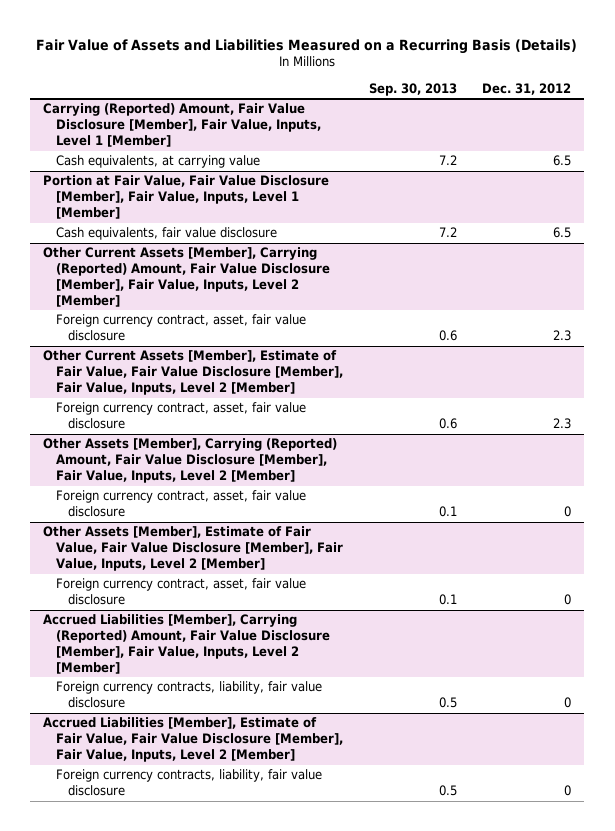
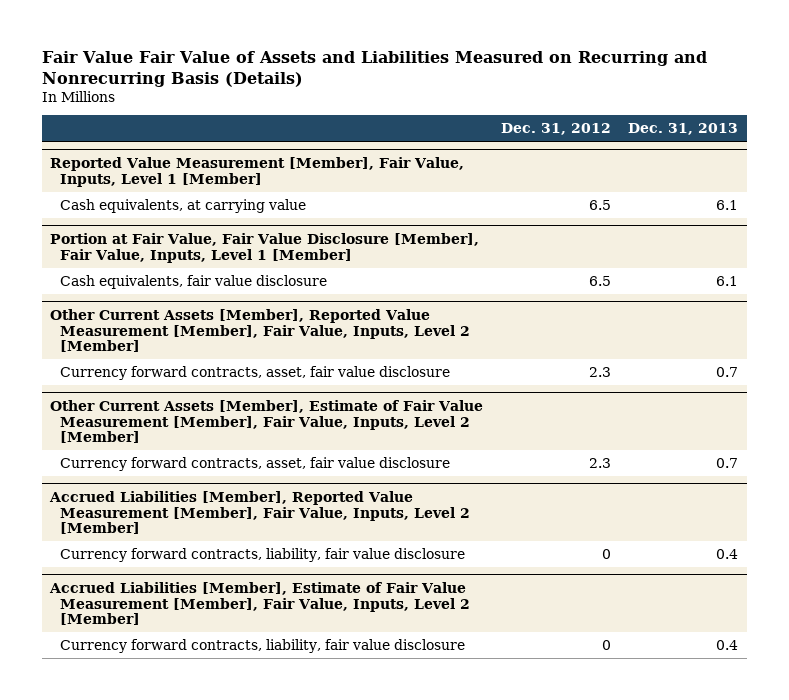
- Fair Value of Assets and Liabilities Measured on a Recurring Basis (Details)
+ Fair Value Fair Value of Assets and Liabilities Measured on Recurring and Nonrecurring Basis (Details)
- | Sep. 30, 2013 | Dec. 31, 2012
+ | Dec. 31, 2012 | Dec. 31, 2013
- Carrying (Reported) Amount, Fair Value Disclosure [Member], Fair Value, Inputs, Level 1 [Member]
+ Reported Value Measurement [Member], Fair Value, Inputs, Level 1 [Member]
- Other Current Assets [Member], Carrying (Reported) Amount, Fair Value Disclosure [Member], Fair Value, Inputs, Level 2 [Member]
- Foreign currency contract, asset, fair value disclosure | 0.6 | 2.3
- Other Current Assets [Member], Estimate of Fair Value, Fair Value Disclosure [Member], Fair Value, Inputs, Level 2 [Member]
- Foreign currency contract, asset, fair value disclosure | 0.6 | 2.3
- Other Assets [Member], Carrying (Reported) Amount, Fair Value Disclosure [Member], Fair Value, Inputs, Level 2 [Member]
- Foreign currency contract, asset, fair value disclosure | 0.1 | 0
- Other Assets [Member], Estimate of Fair Value, Fair Value Disclosure [Member], Fair Value, Inputs, Level 2 [Member]
- Foreign currency contract, asset, fair value disclosure | 0.1 | 0
- Accrued Liabilities [Member], Carrying (Reported) Amount, Fair Value Disclosure [Member], Fair Value, Inputs, Level 2 [Member]
- Foreign currency contracts, liability, fair value disclosure | 0.5 | 0
- Accrued Liabilities [Member], Estimate of Fair Value, Fair Value Disclosure [Member], Fair Value, Inputs, Level 2 [Member]
- Foreign currency contracts, liability, fair value disclosure | 0.5 | 0
+ Other Current Assets [Member], Reported Value Measurement [Member], Fair Value, Inputs, Level 2 [Member]
+ Currency forward contracts, asset, fair value disclosure | 2.3 | 0.7
+ Other Current Assets [Member], Estimate of Fair Value Measurement [Member], Fair Value, Inputs, Level 2 [Member]
+ Currency forward contracts, asset, fair value disclosure | 2.3 | 0.7
+ Accrued Liabilities [Member], Reported Value Measurement [Member], Fair Value, Inputs, Level 2 [Member]
+ Currency forward contracts, liability, fair value disclosure | 0 | 0.4
+ Accrued Liabilities [Member], Estimate of Fair Value Measurement [Member], Fair Value, Inputs, Level 2 [Member]
+ Currency forward contracts, liability, fair value disclosure | 0 | 0.4

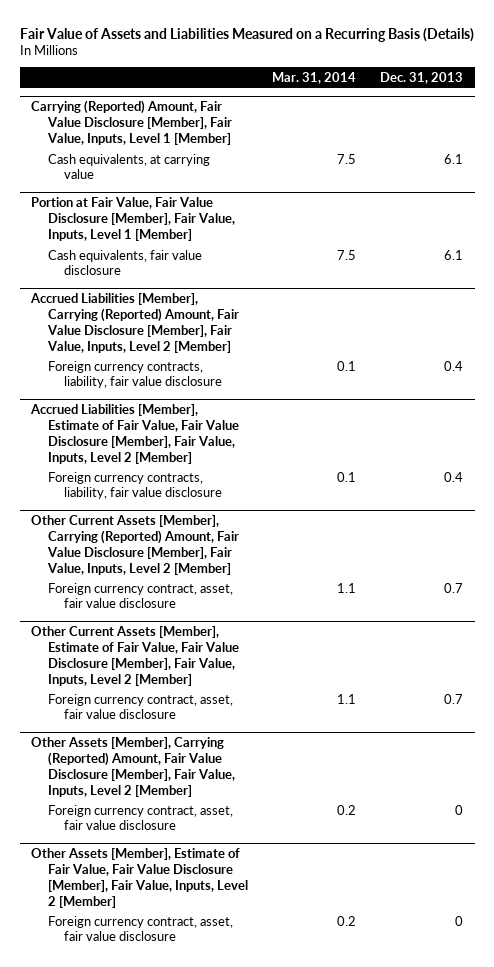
- Fair Value Fair Value of Assets and Liabilities Measured on Recurring and Nonrecurring Basis (Details)
+ Fair Value of Assets and Liabilities Measured on a Recurring Basis (Details)
- | Dec. 31, 2012 | Dec. 31, 2013
+ | Mar. 31, 2014 | Dec. 31, 2013
- Reported Value Measurement [Member], Fair Value, Inputs, Level 1 [Member]
+ Carrying (Reported) Amount, Fair Value Disclosure [Member], Fair Value, Inputs, Level 1 [Member]
- Other Current Assets [Member], Reported Value Measurement [Member], Fair Value, Inputs, Level 2 [Member]
- Currency forward contracts, asset, fair value disclosure | 2.3 | 0.7
- Other Current Assets [Member], Estimate of Fair Value Measurement [Member], Fair Value, Inputs, Level 2 [Member]
- Currency forward contracts, asset, fair value disclosure | 2.3 | 0.7
- Accrued Liabilities [Member], Reported Value Measurement [Member], Fair Value, Inputs, Level 2 [Member]
- Currency forward contracts, liability, fair value disclosure | 0 | 0.4
- Accrued Liabilities [Member], Estimate of Fair Value Measurement [Member], Fair Value, Inputs, Level 2 [Member]
- Currency forward contracts, liability, fair value disclosure | 0 | 0.4
+ Accrued Liabilities [Member], Carrying (Reported) Amount, Fair Value Disclosure [Member], Fair Value, Inputs, Level 2 [Member]
+ Foreign currency contracts, liability, fair value disclosure | 0.1 | 0.4
+ Accrued Liabilities [Member], Estimate of Fair Value, Fair Value Disclosure [Member], Fair Value, Inputs, Level 2 [Member]
+ Foreign currency contracts, liability, fair value disclosure | 0.1 | 0.4
+ Other Current Assets [Member], Carrying (Reported) Amount, Fair Value Disclosure [Member], Fair Value, Inputs, Level 2 [Member]
+ Foreign currency contract, asset, fair value disclosure | 1.1 | 0.7
+ Other Current Assets [Member], Estimate of Fair Value, Fair Value Disclosure [Member], Fair Value, Inputs, Level 2 [Member]
+ Foreign currency contract, asset, fair value disclosure | 1.1 | 0.7
+ Other Assets [Member], Carrying (Reported) Amount, Fair Value Disclosure [Member], Fair Value, Inputs, Level 2 [Member]
+ Foreign currency contract, asset, fair value disclosure | 0.2 | 0
+ Other Assets [Member], Estimate of Fair Value, Fair Value Disclosure [Member], Fair Value, Inputs, Level 2 [Member]
+ Foreign currency contract, asset, fair value disclosure | 0.2 | 0

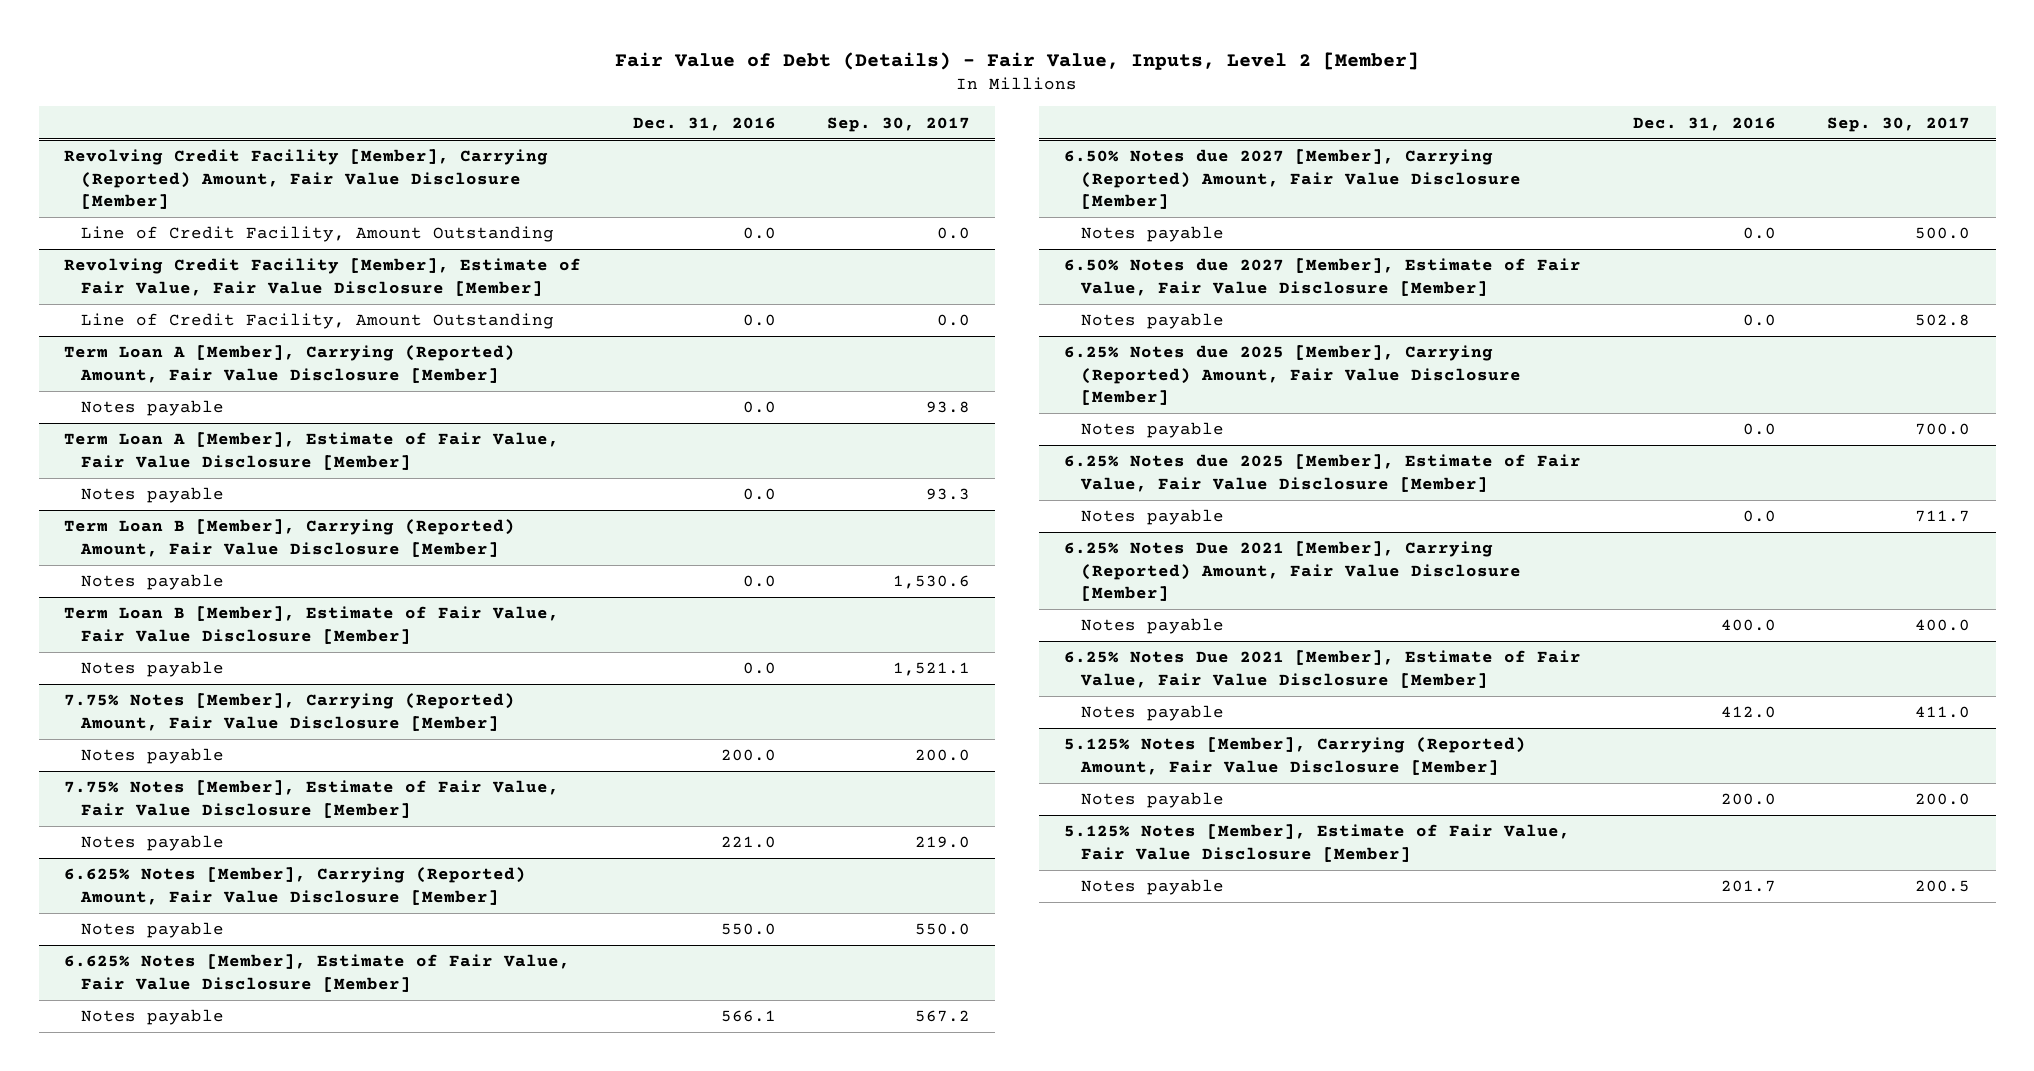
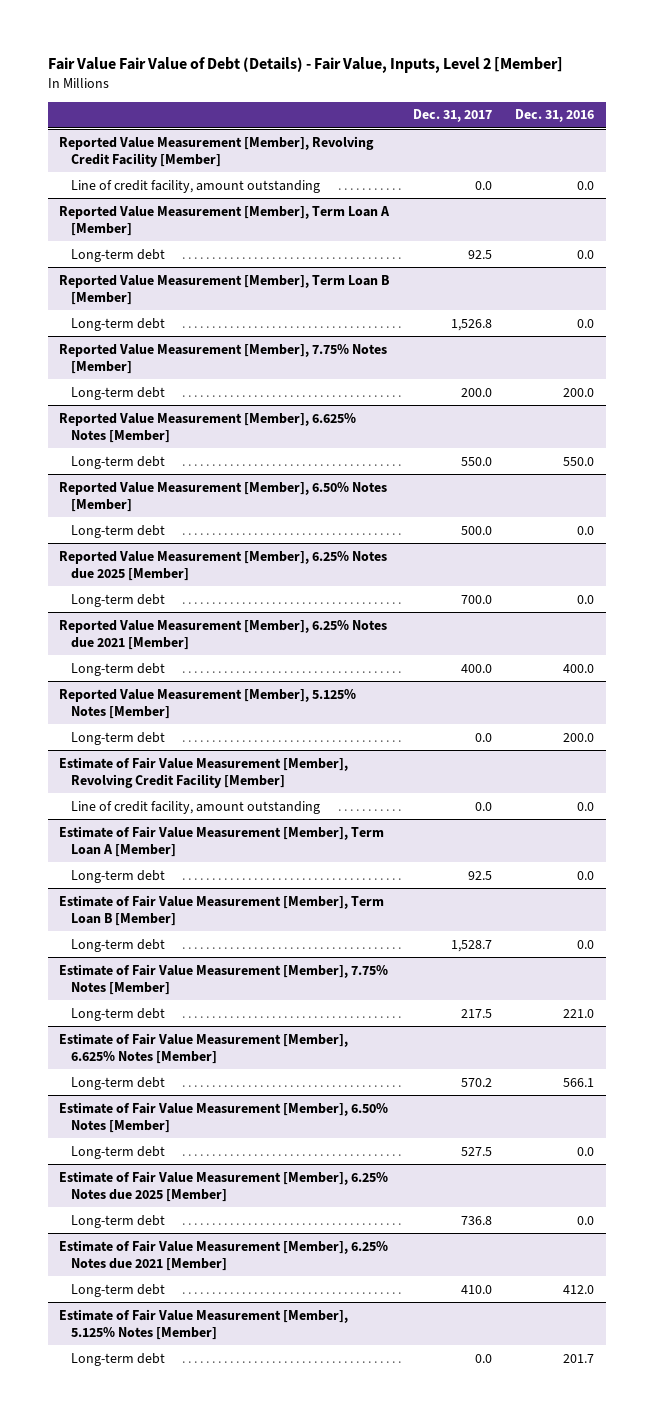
- Fair Value of Debt (Details) - Fair Value, Inputs, Level 2 [Member]
+ Fair Value Fair Value of Debt (Details) - Fair Value, Inputs, Level 2 [Member]
- | Dec. 31, 2016 | Sep. 30, 2017
+ | Dec. 31, 2017 | Dec. 31, 2016
- Revolving Credit Facility [Member], Carrying (Reported) Amount, Fair Value Disclosure [Member]
- Line of Credit Facility, Amount Outstanding | 0.0 | 0.0
- Revolving Credit Facility [Member], Estimate of Fair Value, Fair Value Disclosure [Member]
- Line of Credit Facility, Amount Outstanding | 0.0 | 0.0
- Term Loan A [Member], Carrying (Reported) Amount, Fair Value Disclosure [Member]
- Notes payable | 0.0 | 93.8
- Term Loan A [Member], Estimate of Fair Value, Fair Value Disclosure [Member]
- Notes payable | 0.0 | 93.3
- Term Loan B [Member], Carrying (Reported) Amount, Fair Value Disclosure [Member]
- Notes payable | 0.0 | 1,530.6
- Term Loan B [Member], Estimate of Fair Value, Fair Value Disclosure [Member]
- Notes payable | 0.0 | 1,521.1
- 7.75% Notes [Member], Carrying (Reported) Amount, Fair Value Disclosure [Member]
- Notes payable | 200.0 | 200.0
- 7.75% Notes [Member], Estimate of Fair Value, Fair Value Disclosure [Member]
- Notes payable | 221.0 | 219.0
- 6.625% Notes [Member], Carrying (Reported) Amount, Fair Value Disclosure [Member]
- Notes payable | 550.0 | 550.0
- 6.625% Notes [Member], Estimate of Fair Value, Fair Value Disclosure [Member]
- Notes payable | 566.1 | 567.2
- 6.50% Notes due 2027 [Member], Carrying (Reported) Amount, Fair Value Disclosure [Member]
- Notes payable | 0.0 | 500.0
- 6.50% Notes due 2027 [Member], Estimate of Fair Value, Fair Value Disclosure [Member]
- Notes payable | 0.0 | 502.8
- 6.25% Notes due 2025 [Member], Carrying (Reported) Amount, Fair Value Disclosure [Member]
- Notes payable | 0.0 | 700.0
- 6.25% Notes due 2025 [Member], Estimate of Fair Value, Fair Value Disclosure [Member]
- Notes payable | 0.0 | 711.7
- 6.25% Notes Due 2021 [Member], Carrying (Reported) Amount, Fair Value Disclosure [Member]
- Notes payable | 400.0 | 400.0
- 6.25% Notes Due 2021 [Member], Estimate of Fair Value, Fair Value Disclosure [Member]
- Notes payable | 412.0 | 411.0
- 5.125% Notes [Member], Carrying (Reported) Amount, Fair Value Disclosure [Member]
- Notes payable | 200.0 | 200.0
- 5.125% Notes [Member], Estimate of Fair Value, Fair Value Disclosure [Member]
- Notes payable | 201.7 | 200.5
+ Reported Value Measurement [Member], Revolving Credit Facility [Member]
+ Line of credit facility, amount outstanding | 0.0 | 0.0
+ Reported Value Measurement [Member], Term Loan A [Member]
+ Long-term debt | 92.5 | 0.0
+ Reported Value Measurement [Member], Term Loan B [Member]
+ Long-term debt | 1,526.8 | 0.0
+ Reported Value Measurement [Member], 7.75% Notes [Member]
+ Long-term debt | 200.0 | 200.0
+ Reported Value Measurement [Member], 6.625% Notes [Member]
+ Long-term debt | 550.0 | 550.0
+ Reported Value Measurement [Member], 6.50% Notes [Member]
+ Long-term debt | 500.0 | 0.0
+ Reported Value Measurement [Member], 6.25% Notes due 2025 [Member]
+ Long-term debt | 700.0 | 0.0
+ Reported Value Measurement [Member], 6.25% Notes due 2021 [Member]
+ Long-term debt | 400.0 | 400.0
+ Reported Value Measurement [Member], 5.125% Notes [Member]
+ Long-term debt | 0.0 | 200.0
+ Estimate of Fair Value Measurement [Member], Revolving Credit Facility [Member]
+ Line of credit facility, amount outstanding | 0.0 | 0.0
+ Estimate of Fair Value Measurement [Member], Term Loan A [Member]
+ Long-term debt | 92.5 | 0.0
+ Estimate of Fair Value Measurement [Member], Term Loan B [Member]
+ Long-term debt | 1,528.7 | 0.0
+ Estimate of Fair Value Measurement [Member], 7.75% Notes [Member]
+ Long-term debt | 217.5 | 221.0
+ Estimate of Fair Value Measurement [Member], 6.625% Notes [Member]
+ Long-term debt | 570.2 | 566.1
+ Estimate of Fair Value Measurement [Member], 6.50% Notes [Member]
+ Long-term debt | 527.5 | 0.0
+ Estimate of Fair Value Measurement [Member], 6.25% Notes due 2025 [Member]
+ Long-term debt | 736.8 | 0.0
+ Estimate of Fair Value Measurement [Member], 6.25% Notes due 2021 [Member]
+ Long-term debt | 410.0 | 412.0
+ Estimate of Fair Value Measurement [Member], 5.125% Notes [Member]
+ Long-term debt | 0.0 | 201.7

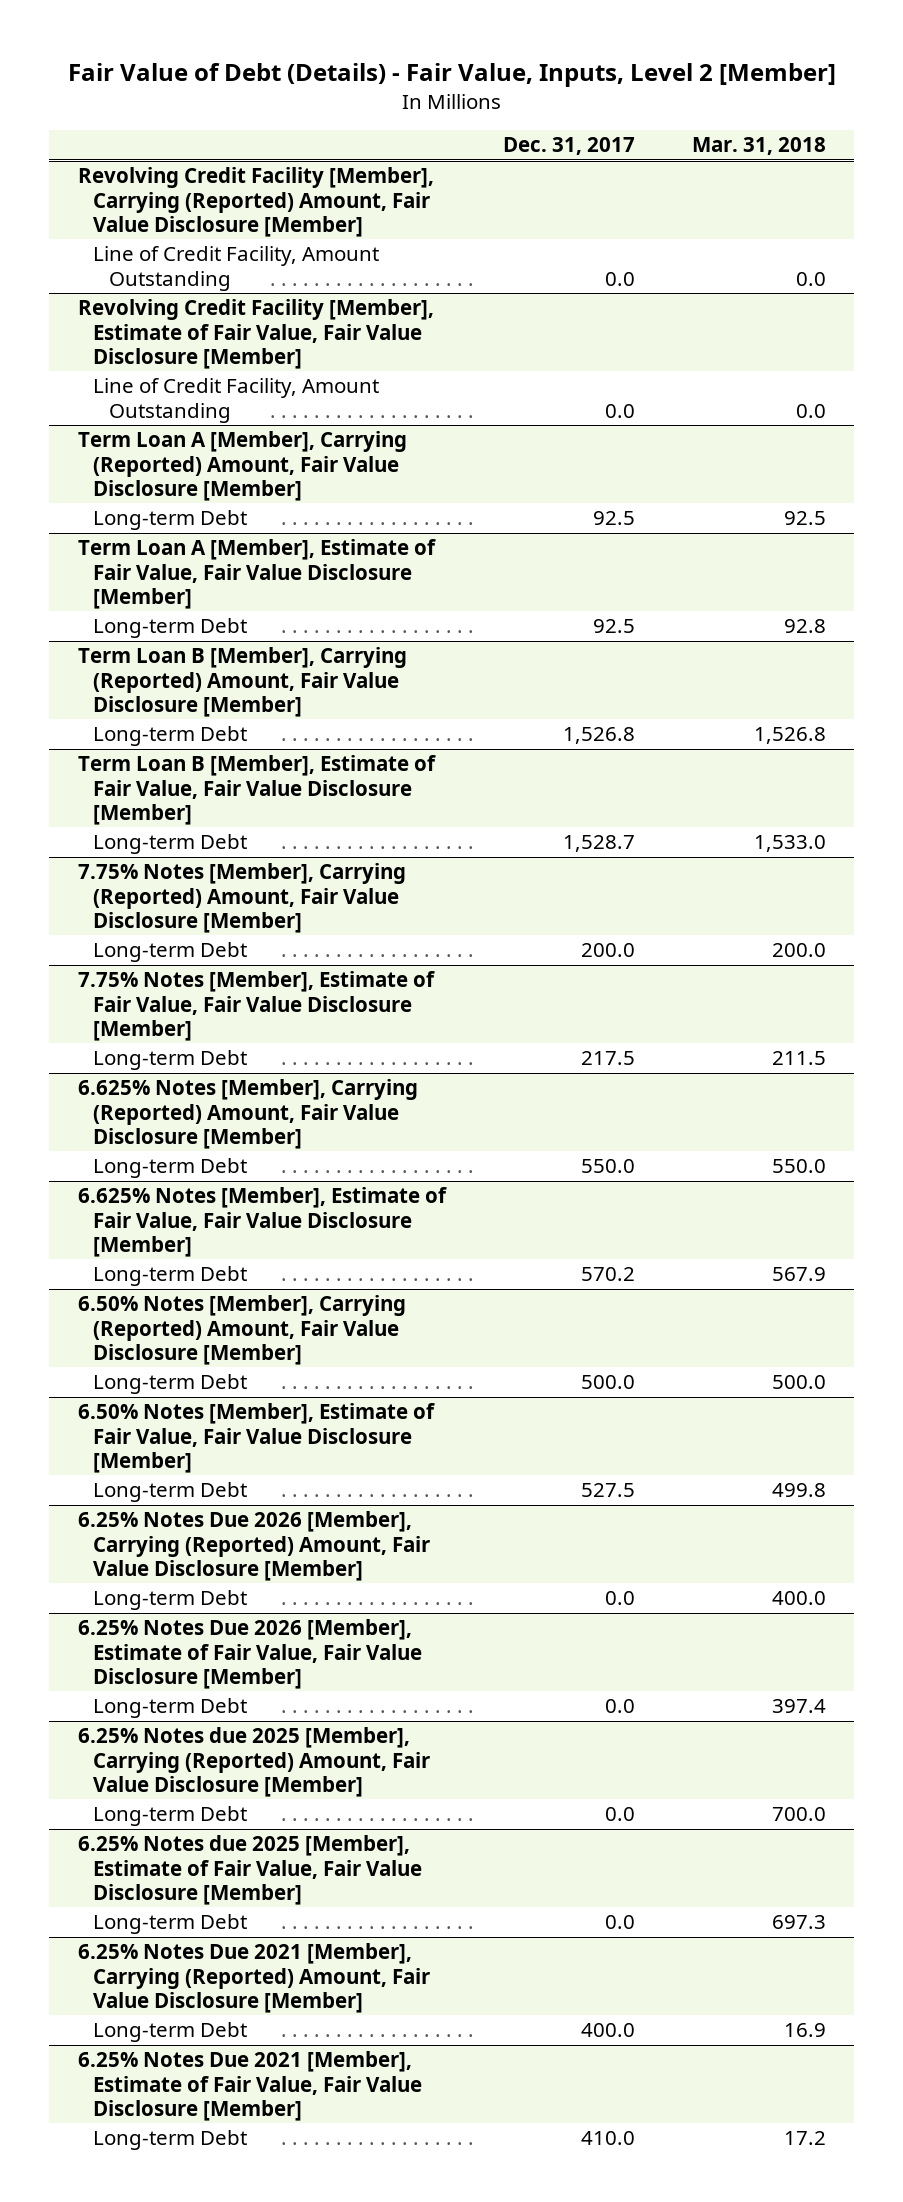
- Fair Value Fair Value of Debt (Details) - Fair Value, Inputs, Level 2 [Member]
+ Fair Value of Debt (Details) - Fair Value, Inputs, Level 2 [Member]
- | Dec. 31, 2017 | Dec. 31, 2016
+ | Dec. 31, 2017 | Mar. 31, 2018
- Reported Value Measurement [Member], Revolving Credit Facility [Member]
- Line of credit facility, amount outstanding | 0.0 | 0.0
- Reported Value Measurement [Member], Term Loan A [Member]
- Long-term debt | 92.5 | 0.0
- Reported Value Measurement [Member], Term Loan B [Member]
- Long-term debt | 1,526.8 | 0.0
- Reported Value Measurement [Member], 7.75% Notes [Member]
- Long-term debt | 200.0 | 200.0
- Reported Value Measurement [Member], 6.625% Notes [Member]
- Long-term debt | 550.0 | 550.0
- Reported Value Measurement [Member], 6.50% Notes [Member]
- Long-term debt | 500.0 | 0.0
- Reported Value Measurement [Member], 6.25% Notes due 2025 [Member]
- Long-term debt | 700.0 | 0.0
- Reported Value Measurement [Member], 6.25% Notes due 2021 [Member]
- Long-term debt | 400.0 | 400.0
- Reported Value Measurement [Member], 5.125% Notes [Member]
- Long-term debt | 0.0 | 200.0
- Estimate of Fair Value Measurement [Member], Revolving Credit Facility [Member]
- Line of credit facility, amount outstanding | 0.0 | 0.0
- Estimate of Fair Value Measurement [Member], Term Loan A [Member]
- Long-term debt | 92.5 | 0.0
- Estimate of Fair Value Measurement [Member], Term Loan B [Member]
- Long-term debt | 1,528.7 | 0.0
- Estimate of Fair Value Measurement [Member], 7.75% Notes [Member]
- Long-term debt | 217.5 | 221.0
- Estimate of Fair Value Measurement [Member], 6.625% Notes [Member]
- Long-term debt | 570.2 | 566.1
- Estimate of Fair Value Measurement [Member], 6.50% Notes [Member]
- Long-term debt | 527.5 | 0.0
- Estimate of Fair Value Measurement [Member], 6.25% Notes due 2025 [Member]
- Long-term debt | 736.8 | 0.0
- Estimate of Fair Value Measurement [Member], 6.25% Notes due 2021 [Member]
- Long-term debt | 410.0 | 412.0
- Estimate of Fair Value Measurement [Member], 5.125% Notes [Member]
- Long-term debt | 0.0 | 201.7
+ Revolving Credit Facility [Member], Carrying (Reported) Amount, Fair Value Disclosure [Member]
+ Line of Credit Facility, Amount Outstanding | 0.0 | 0.0
+ Revolving Credit Facility [Member], Estimate of Fair Value, Fair Value Disclosure [Member]
+ Line of Credit Facility, Amount Outstanding | 0.0 | 0.0
+ Term Loan A [Member], Carrying (Reported) Amount, Fair Value Disclosure [Member]
+ Long-term Debt | 92.5 | 92.5
+ Term Loan A [Member], Estimate of Fair Value, Fair Value Disclosure [Member]
+ Long-term Debt | 92.5 | 92.8
+ Term Loan B [Member], Carrying (Reported) Amount, Fair Value Disclosure [Member]
+ Long-term Debt | 1,526.8 | 1,526.8
+ Term Loan B [Member], Estimate of Fair Value, Fair Value Disclosure [Member]
+ Long-term Debt | 1,528.7 | 1,533.0
+ 7.75% Notes [Member], Carrying (Reported) Amount, Fair Value Disclosure [Member]
+ Long-term Debt | 200.0 | 200.0
+ 7.75% Notes [Member], Estimate of Fair Value, Fair Value Disclosure [Member]
+ Long-term Debt | 217.5 | 211.5
+ 6.625% Notes [Member], Carrying (Reported) Amount, Fair Value Disclosure [Member]
+ Long-term Debt | 550.0 | 550.0
+ 6.625% Notes [Member], Estimate of Fair Value, Fair Value Disclosure [Member]
+ Long-term Debt | 570.2 | 567.9
+ 6.50% Notes [Member], Carrying (Reported) Amount, Fair Value Disclosure [Member]
+ Long-term Debt | 500.0 | 500.0
+ 6.50% Notes [Member], Estimate of Fair Value, Fair Value Disclosure [Member]
+ Long-term Debt | 527.5 | 499.8
+ 6.25% Notes Due 2026 [Member], Carrying (Reported) Amount, Fair Value Disclosure [Member]
+ Long-term Debt | 0.0 | 400.0
+ 6.25% Notes Due 2026 [Member], Estimate of Fair Value, Fair Value Disclosure [Member]
+ Long-term Debt | 0.0 | 397.4
+ 6.25% Notes due 2025 [Member], Carrying (Reported) Amount, Fair Value Disclosure [Member]
+ Long-term Debt | 0.0 | 700.0
+ 6.25% Notes due 2025 [Member], Estimate of Fair Value, Fair Value Disclosure [Member]
+ Long-term Debt | 0.0 | 697.3
+ 6.25% Notes Due 2021 [Member], Carrying (Reported) Amount, Fair Value Disclosure [Member]
+ Long-term Debt | 400.0 | 16.9
+ 6.25% Notes Due 2021 [Member], Estimate of Fair Value, Fair Value Disclosure [Member]
+ Long-term Debt | 410.0 | 17.2

